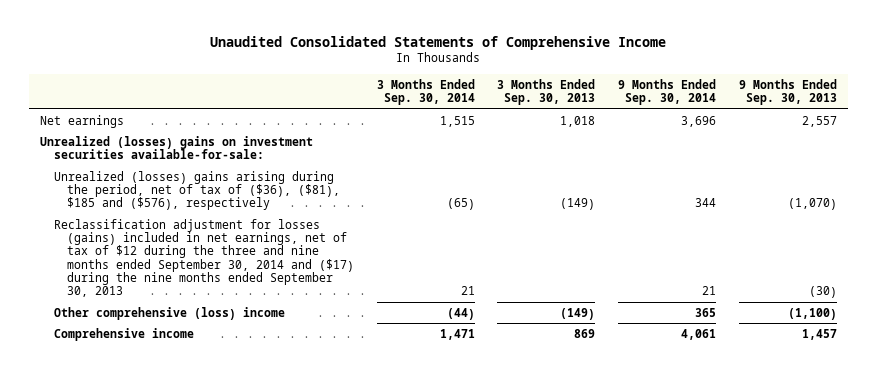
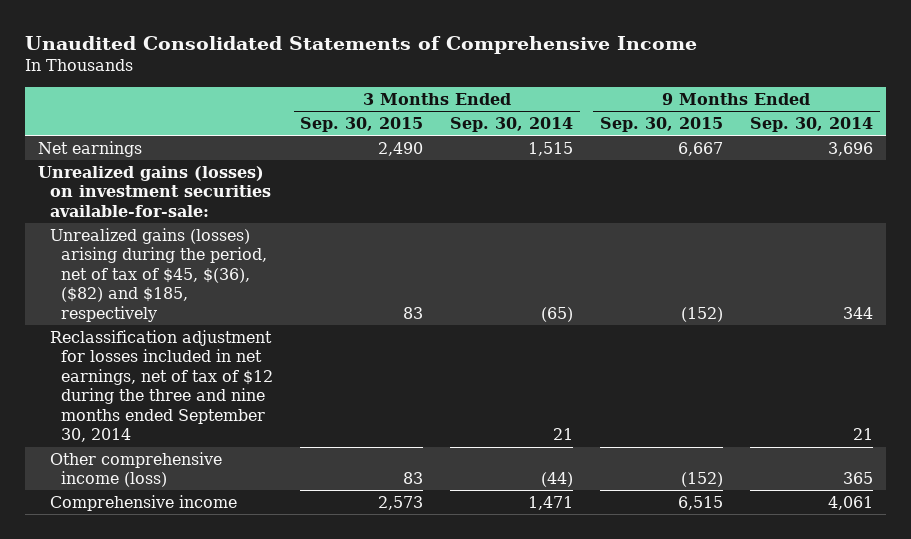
- | 3 Months Ended Sep. 30, 2014 | 3 Months Ended Sep. 30, 2013 | 9 Months Ended Sep. 30, 2014 | 9 Months Ended Sep. 30, 2013
+ | 3 Months Ended Sep. 30, 2015 | 3 Months Ended Sep. 30, 2014 | 9 Months Ended Sep. 30, 2015 | 9 Months Ended Sep. 30, 2014
- Unrealized (losses) gains on investment securities available-for-sale:
- Unrealized (losses) gains arising during the period, net of tax of ($36), ($81), $185 and ($576), respectively | (65) | (149) | 344 | (1,070)
- Reclassification adjustment for losses (gains) included in net earnings, net of tax of $12 during the three and nine months ended September 30, 2014 and ($17) during the nine months ended September 30, 2013 | 21 | | 21 | (30)
- Other comprehensive (loss) income | (44) | (149) | 365 | (1,100)
+ Unrealized gains (losses) on investment securities available-for-sale:
+ Unrealized gains (losses) arising during the period, net of tax of $45, $(36), ($82) and $185, respectively | 83 | (65) | (152) | 344
+ Reclassification adjustment for losses included in net earnings, net of tax of $12 during the three and nine months ended September 30, 2014 | | 21 | | 21
+ Other comprehensive income (loss) | 83 | (44) | (152) | 365

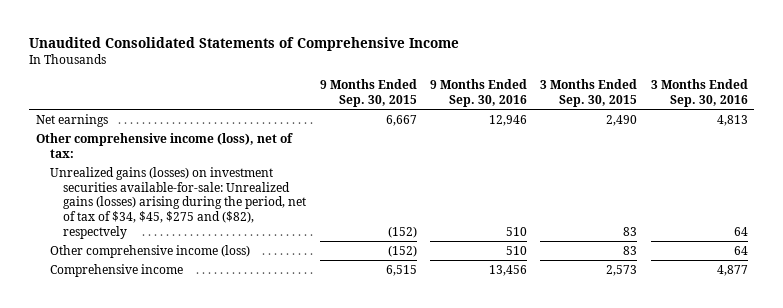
- | 3 Months Ended Sep. 30, 2015 | 3 Months Ended Sep. 30, 2014 | 9 Months Ended Sep. 30, 2015 | 9 Months Ended Sep. 30, 2014
+ | 9 Months Ended Sep. 30, 2015 | 9 Months Ended Sep. 30, 2016 | 3 Months Ended Sep. 30, 2015 | 3 Months Ended Sep. 30, 2016
- Unrealized gains (losses) on investment securities available-for-sale:
- Unrealized gains (losses) arising during the period, net of tax of $45, $(36), ($82) and $185, respectively | 83 | (65) | (152) | 344
- Reclassification adjustment for losses included in net earnings, net of tax of $12 during the three and nine months ended September 30, 2014 | | 21 | | 21
+ Other comprehensive income (loss), net of tax:
+ Unrealized gains (losses) on investment securities available-for-sale: Unrealized gains (losses) arising during the period, net of tax of $34, $45, $275 and ($82), respectvely | (152) | 510 | 83 | 64

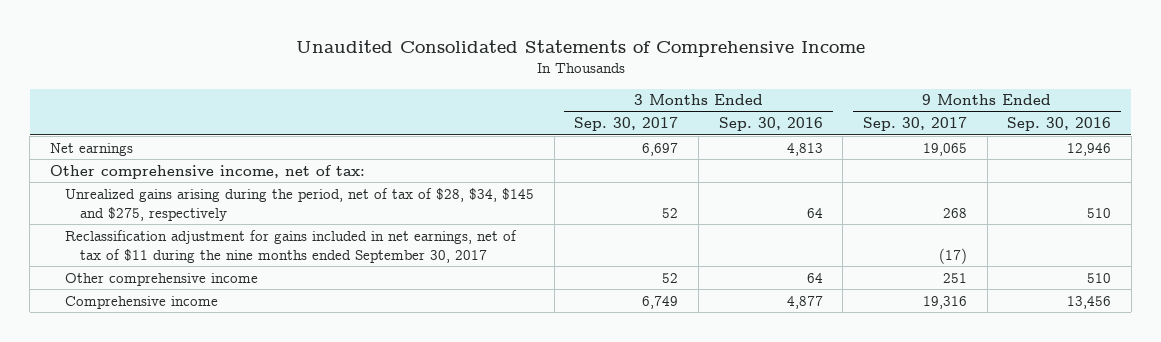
- | 9 Months Ended Sep. 30, 2015 | 9 Months Ended Sep. 30, 2016 | 3 Months Ended Sep. 30, 2015 | 3 Months Ended Sep. 30, 2016
+ | 3 Months Ended Sep. 30, 2017 | 3 Months Ended Sep. 30, 2016 | 9 Months Ended Sep. 30, 2017 | 9 Months Ended Sep. 30, 2016
- Other comprehensive income (loss), net of tax:
- Unrealized gains (losses) on investment securities available-for-sale: Unrealized gains (losses) arising during the period, net of tax of $34, $45, $275 and ($82), respectvely | (152) | 510 | 83 | 64
- Other comprehensive income (loss) | (152) | 510 | 83 | 64
+ Other comprehensive income, net of tax:
+ Unrealized gains arising during the period, net of tax of $28, $34, $145 and $275, respectively | 52 | 64 | 268 | 510
+ Reclassification adjustment for gains included in net earnings, net of tax of $11 during the nine months ended September 30, 2017 | | | (17) |
+ Other comprehensive income | 52 | 64 | 251 | 510

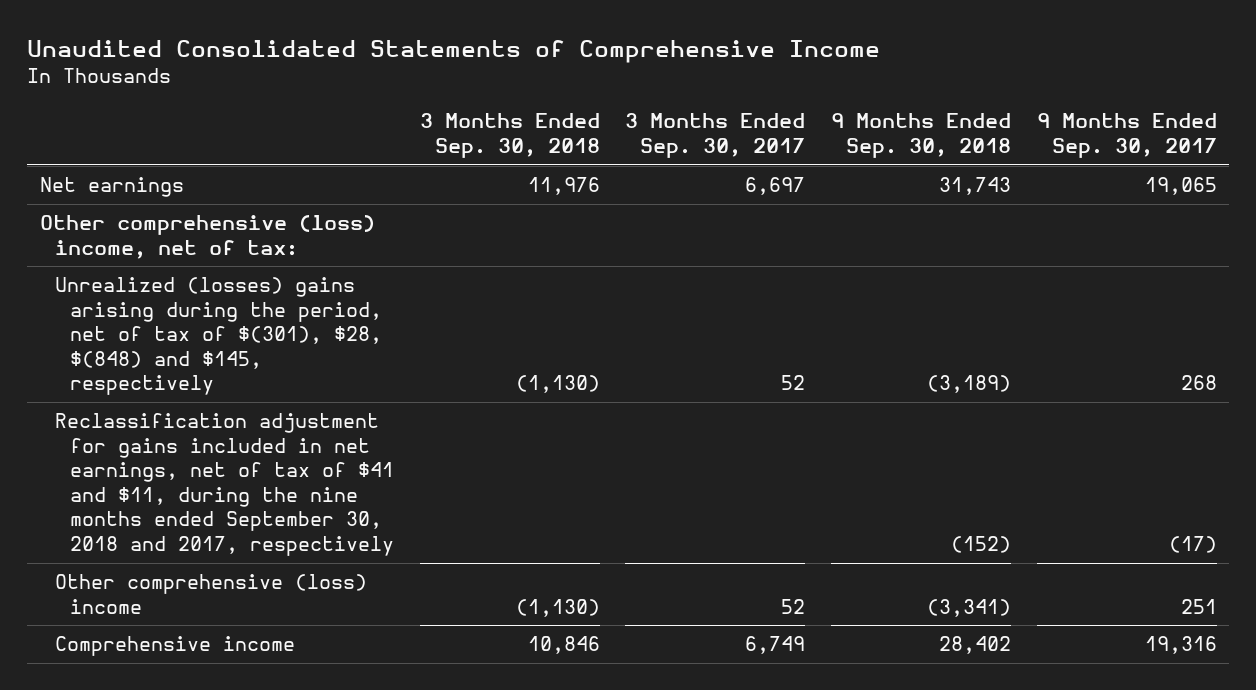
- | 3 Months Ended Sep. 30, 2017 | 3 Months Ended Sep. 30, 2016 | 9 Months Ended Sep. 30, 2017 | 9 Months Ended Sep. 30, 2016
+ | 3 Months Ended Sep. 30, 2018 | 3 Months Ended Sep. 30, 2017 | 9 Months Ended Sep. 30, 2018 | 9 Months Ended Sep. 30, 2017
- Other comprehensive income, net of tax:
- Unrealized gains arising during the period, net of tax of $28, $34, $145 and $275, respectively | 52 | 64 | 268 | 510
- Reclassification adjustment for gains included in net earnings, net of tax of $11 during the nine months ended September 30, 2017 | | | (17) |
- Other comprehensive income | 52 | 64 | 251 | 510
+ Other comprehensive (loss) income, net of tax:
+ Unrealized (losses) gains arising during the period, net of tax of $(301), $28, $(848) and $145, respectively | (1,130) | 52 | (3,189) | 268
+ Reclassification adjustment for gains included in net earnings, net of tax of $41 and $11, during the nine months ended September 30, 2018 and 2017, respectively | | | (152) | (17)
+ Other comprehensive (loss) income | (1,130) | 52 | (3,341) | 251

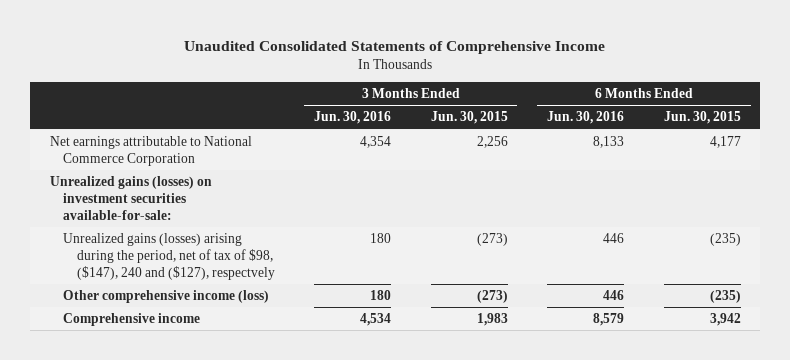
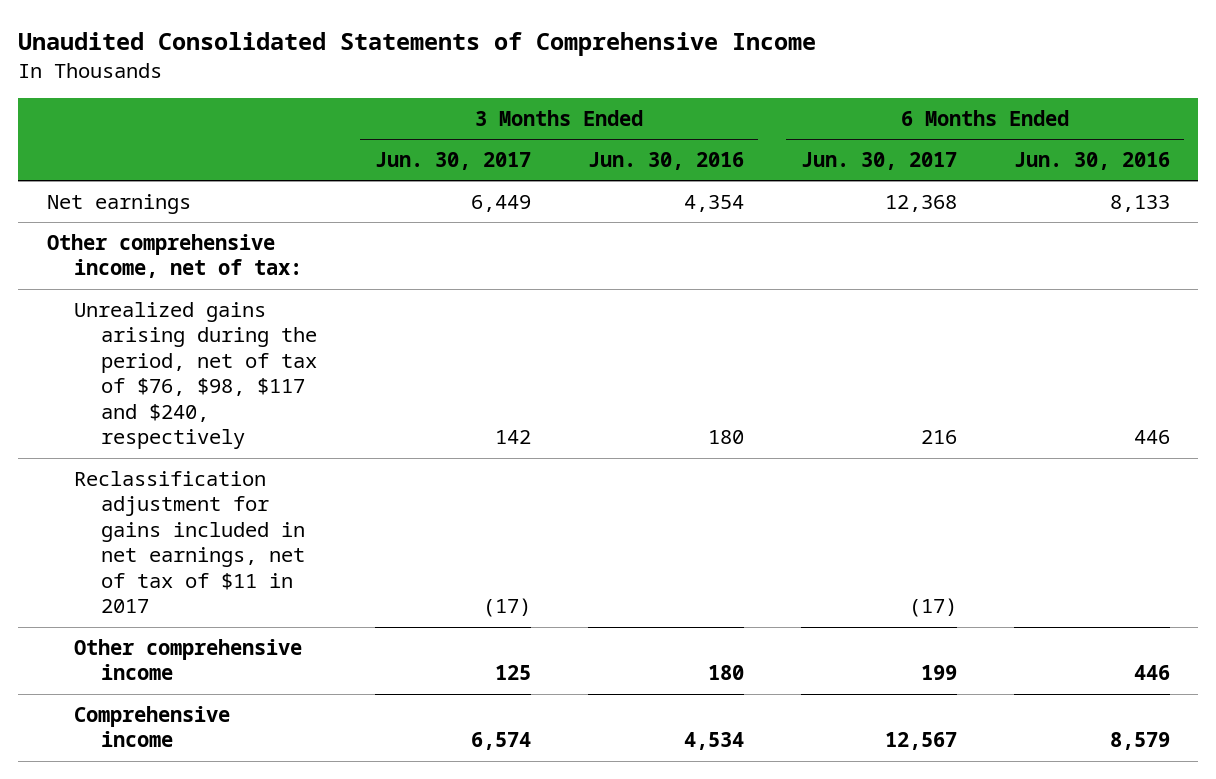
- | 3 Months Ended Jun. 30, 2016 | 3 Months Ended Jun. 30, 2015 | 6 Months Ended Jun. 30, 2016 | 6 Months Ended Jun. 30, 2015
+ | 3 Months Ended Jun. 30, 2017 | 3 Months Ended Jun. 30, 2016 | 6 Months Ended Jun. 30, 2017 | 6 Months Ended Jun. 30, 2016
- Net earnings attributable to National Commerce Corporation | 4,354 | 2,256 | 8,133 | 4,177
- Unrealized gains (losses) on investment securities available-for-sale:
- Unrealized gains (losses) arising during the period, net of tax of $98, ($147), 240 and ($127), respectvely | 180 | (273) | 446 | (235)
- Other comprehensive income (loss) | 180 | (273) | 446 | (235)
+ Net earnings | 6,449 | 4,354 | 12,368 | 8,133
+ Other comprehensive income, net of tax:
+ Unrealized gains arising during the period, net of tax of $76, $98, $117 and $240, respectively | 142 | 180 | 216 | 446
+ Reclassification adjustment for gains included in net earnings, net of tax of $11 in 2017 | (17) | | (17) |
+ Other comprehensive income | 125 | 180 | 199 | 446

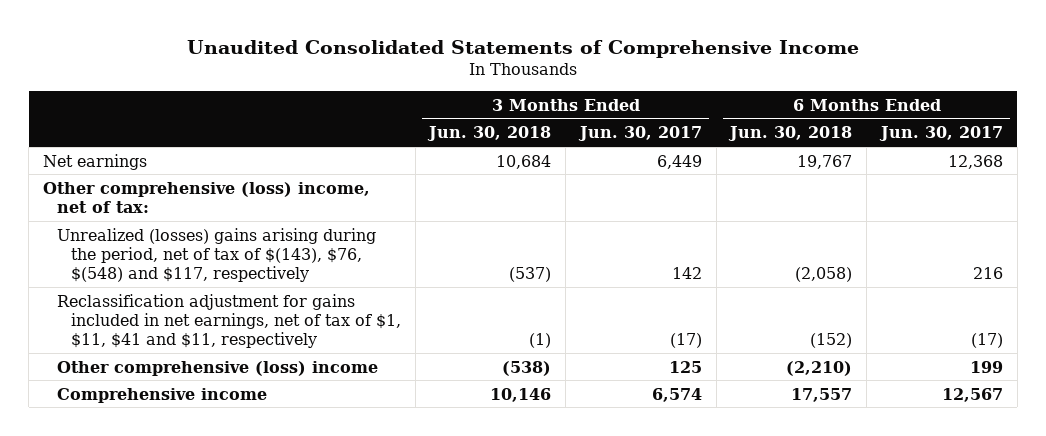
- | 3 Months Ended Jun. 30, 2017 | 3 Months Ended Jun. 30, 2016 | 6 Months Ended Jun. 30, 2017 | 6 Months Ended Jun. 30, 2016
+ | 3 Months Ended Jun. 30, 2018 | 3 Months Ended Jun. 30, 2017 | 6 Months Ended Jun. 30, 2018 | 6 Months Ended Jun. 30, 2017
- Other comprehensive income, net of tax:
- Unrealized gains arising during the period, net of tax of $76, $98, $117 and $240, respectively | 142 | 180 | 216 | 446
- Reclassification adjustment for gains included in net earnings, net of tax of $11 in 2017 | (17) | | (17) |
- Other comprehensive income | 125 | 180 | 199 | 446
+ Other comprehensive (loss) income, net of tax:
+ Unrealized (losses) gains arising during the period, net of tax of $(143), $76, $(548) and $117, respectively | (537) | 142 | (2,058) | 216
+ Reclassification adjustment for gains included in net earnings, net of tax of $1, $11, $41 and $11, respectively | (1) | (17) | (152) | (17)
+ Other comprehensive (loss) income | (538) | 125 | (2,210) | 199

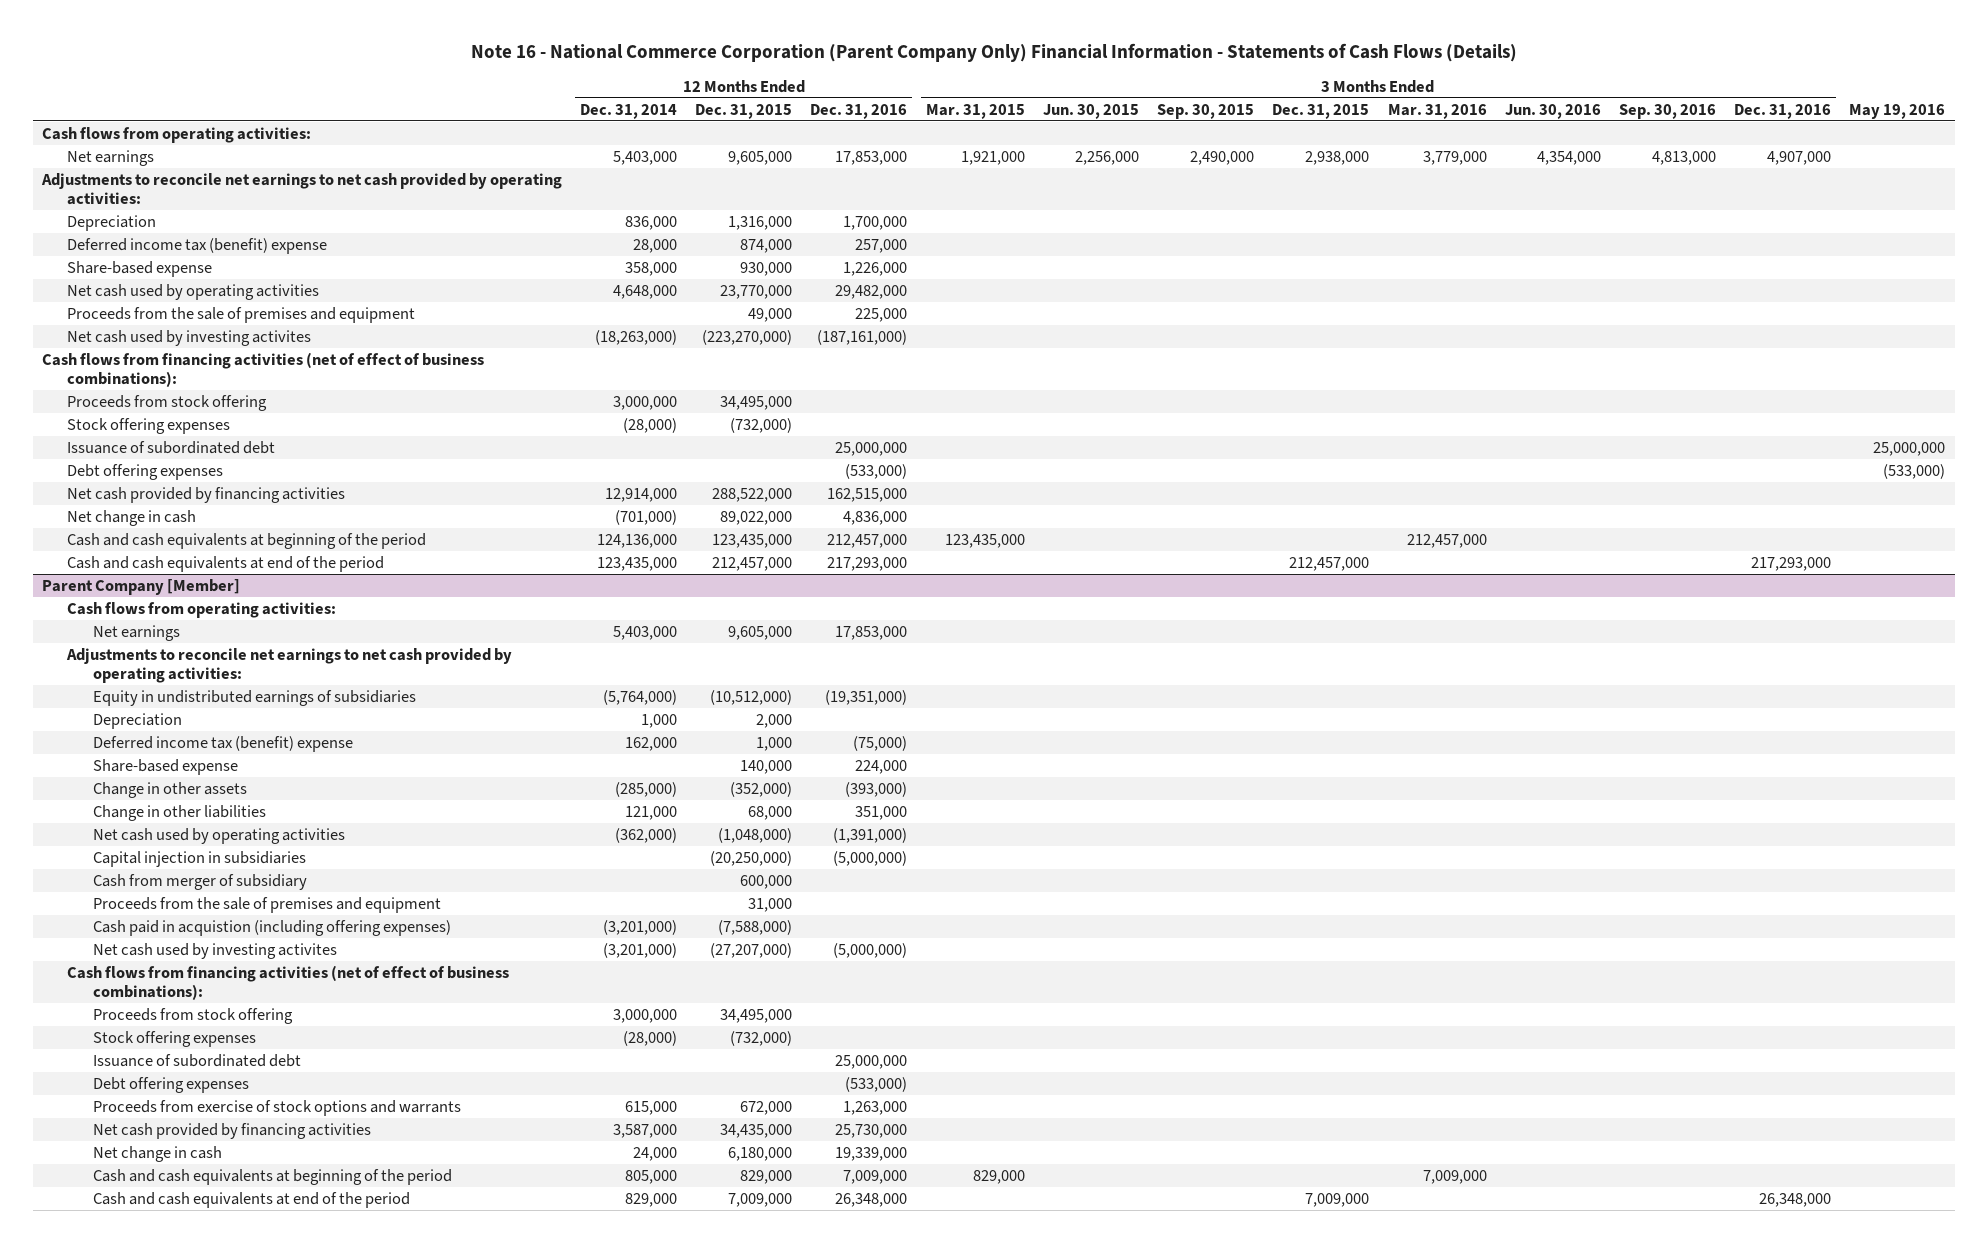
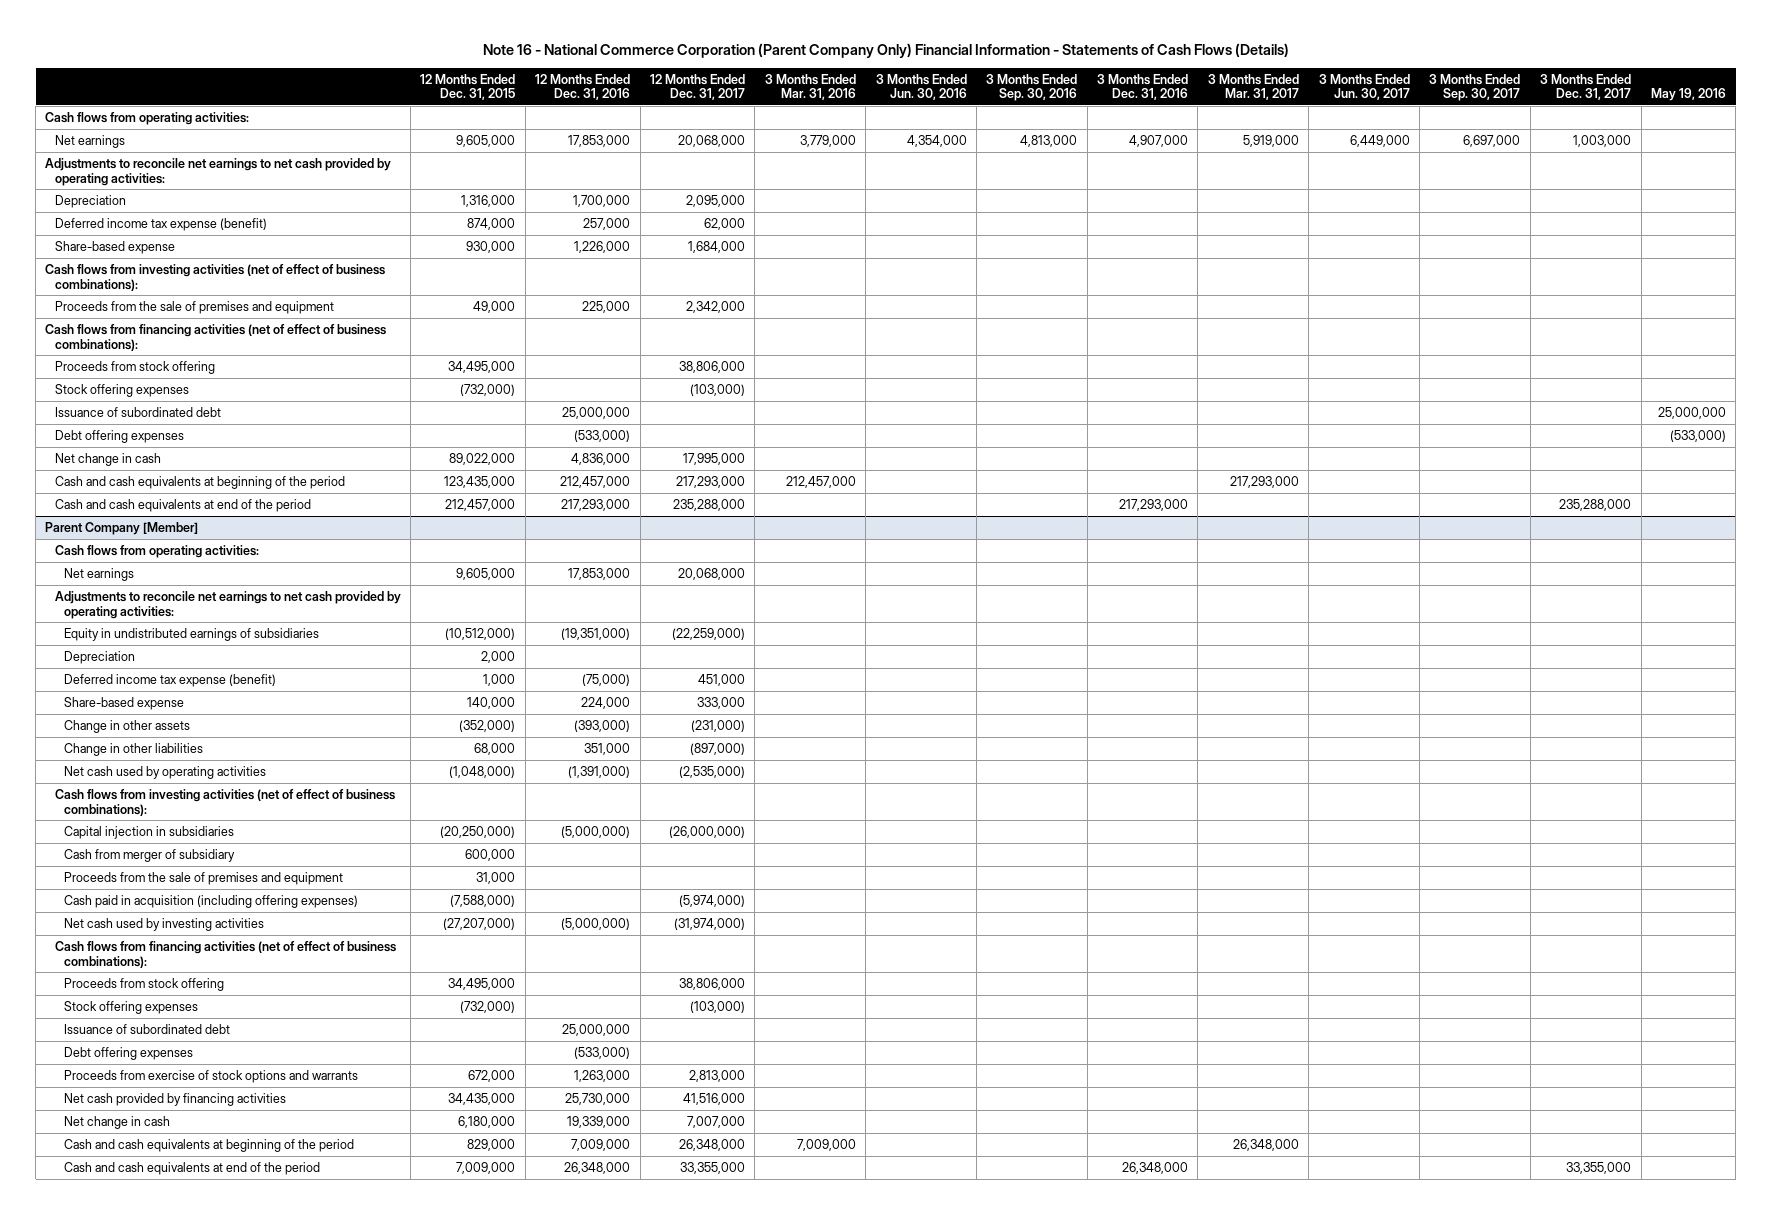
- | 12 Months Ended Dec. 31, 2014 | 12 Months Ended Dec. 31, 2015 | 12 Months Ended Dec. 31, 2016 | 3 Months Ended Mar. 31, 2015 | 3 Months Ended Jun. 30, 2015 | 3 Months Ended Sep. 30, 2015 | 3 Months Ended Dec. 31, 2015 | 3 Months Ended Mar. 31, 2016 | 3 Months Ended Jun. 30, 2016 | 3 Months Ended Sep. 30, 2016 | 3 Months Ended Dec. 31, 2016 | May 19, 2016
+ | 12 Months Ended Dec. 31, 2015 | 12 Months Ended Dec. 31, 2016 | 12 Months Ended Dec. 31, 2017 | 3 Months Ended Mar. 31, 2016 | 3 Months Ended Jun. 30, 2016 | 3 Months Ended Sep. 30, 2016 | 3 Months Ended Dec. 31, 2016 | 3 Months Ended Mar. 31, 2017 | 3 Months Ended Jun. 30, 2017 | 3 Months Ended Sep. 30, 2017 | 3 Months Ended Dec. 31, 2017 | May 19, 2016
- Deferred income tax (benefit) expense | 28,000 | 874,000 | 257,000 | | | | | | | | |
+ Deferred income tax expense (benefit) | 874,000 | 257,000 | 62,000 | | | | | | | | |
- Net cash used by operating activities | 4,648,000 | 23,770,000 | 29,482,000 | | | | | | | | |
+ Cash flows from investing activities (net of effect of business combinations):
- Net cash used by investing activites | (18,263,000) | (223,270,000) | (187,161,000) | | | | | | | | |
- Net cash provided by financing activities | 12,914,000 | 288,522,000 | 162,515,000 | | | | | | | | |
@ Parent Company [Member]
- Deferred income tax (benefit) expense | 162,000 | 1,000 | (75,000) | | | | | | | | |
+ Deferred income tax expense (benefit) | 1,000 | (75,000) | 451,000 | | | | | | | | |
+ Cash flows from investing activities (net of effect of business combinations):
- Cash paid in acquistion (including offering expenses) | (3,201,000) | (7,588,000) | | | | | | | | | |
- Net cash used by investing activites | (3,201,000) | (27,207,000) | (5,000,000) | | | | | | | | |
+ Cash paid in acquisition (including offering expenses) | (7,588,000) | | (5,974,000) | | | | | | | | |
+ Net cash used by investing activities | (27,207,000) | (5,000,000) | (31,974,000) | | | | | | | | |

